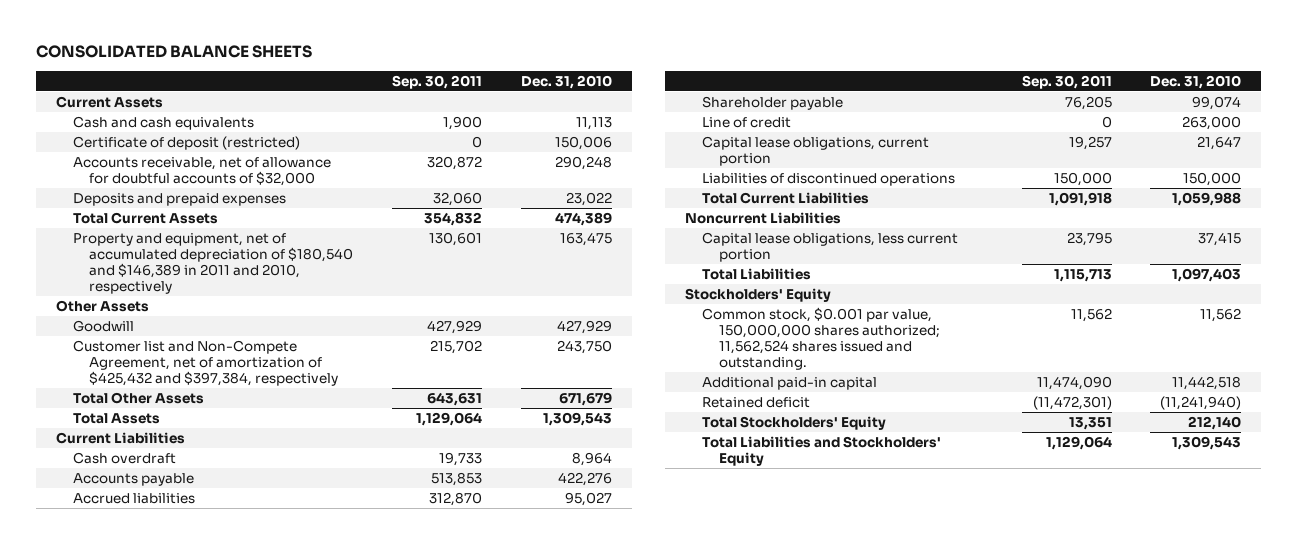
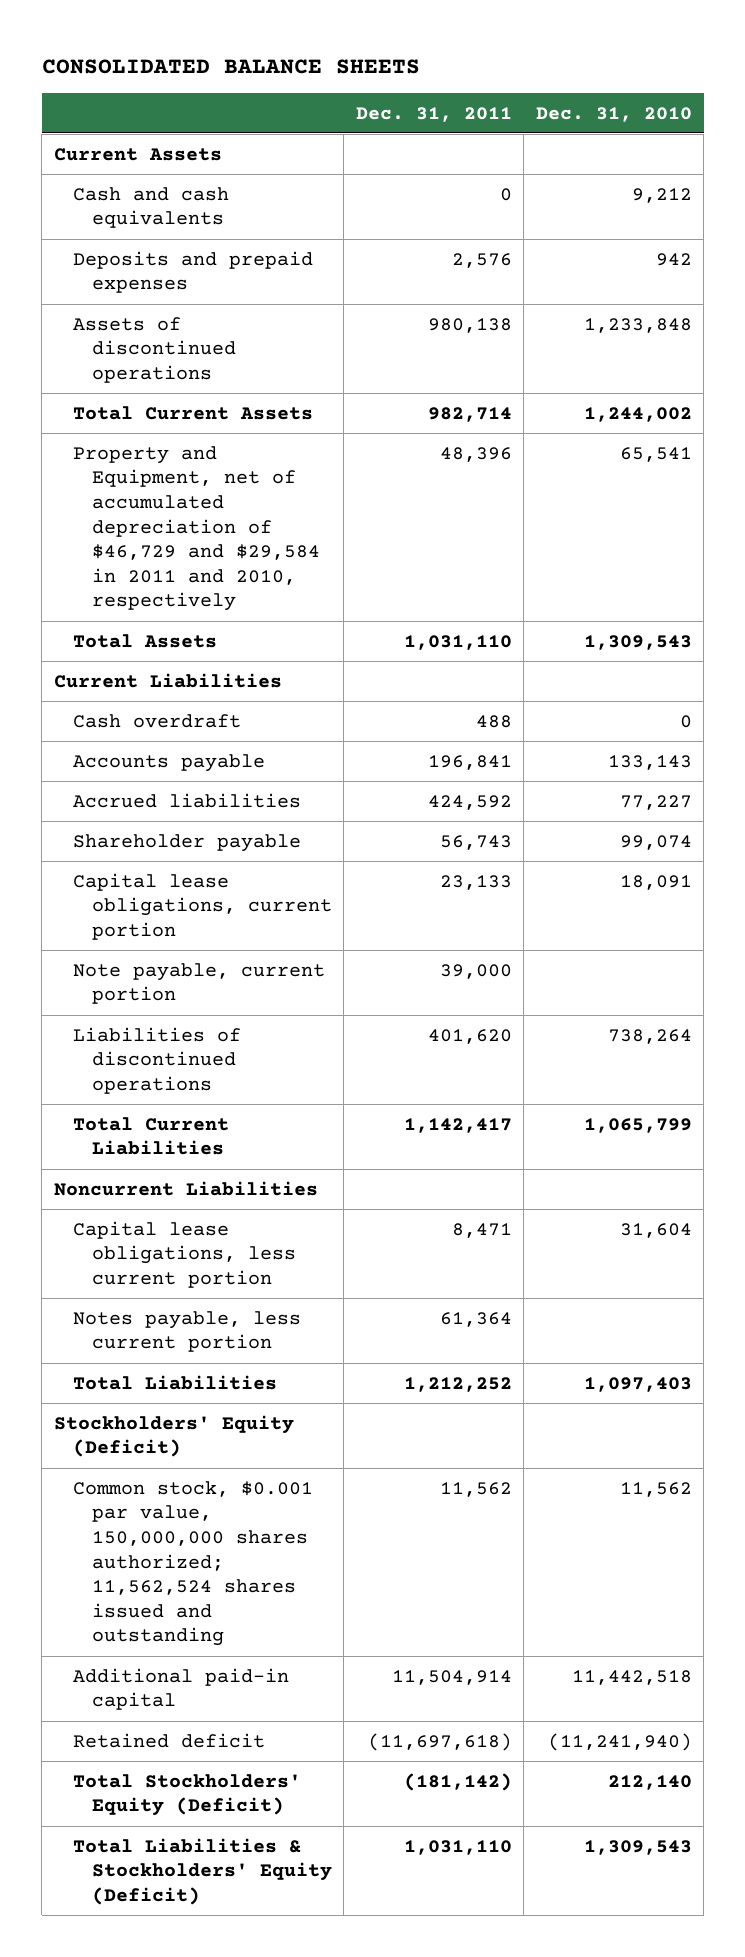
- | Sep. 30, 2011 | Dec. 31, 2010
+ | Dec. 31, 2011 | Dec. 31, 2010
- Cash and cash equivalents | 1,900 | 11,113
- Certificate of deposit (restricted) | 0 | 150,006
- Accounts receivable, net of allowance for doubtful accounts of $32,000 | 320,872 | 290,248
- Deposits and prepaid expenses | 32,060 | 23,022
- Total Current Assets | 354,832 | 474,389
- Property and equipment, net of accumulated depreciation of $180,540 and $146,389 in 2011 and 2010, respectively | 130,601 | 163,475
- Other Assets
- Goodwill | 427,929 | 427,929
- Customer list and Non-Compete Agreement, net of amortization of $425,432 and $397,384, respectively | 215,702 | 243,750
- Total Other Assets | 643,631 | 671,679
+ Cash and cash equivalents | 0 | 9,212
+ Deposits and prepaid expenses | 2,576 | 942
+ Assets of discontinued operations | 980,138 | 1,233,848
+ Total Current Assets | 982,714 | 1,244,002
+ Property and Equipment, net of accumulated depreciation of $46,729 and $29,584 in 2011 and 2010, respectively | 48,396 | 65,541
- Cash overdraft | 19,733 | 8,964
- Accounts payable | 513,853 | 422,276
- Accrued liabilities | 312,870 | 95,027
+ Cash overdraft | 488 | 0
+ Accounts payable | 196,841 | 133,143
+ Accrued liabilities | 424,592 | 77,227
- Line of credit | 0 | 263,000
- Capital lease obligations, current portion | 19,257 | 21,647
- Liabilities of discontinued operations | 150,000 | 150,000
- Total Current Liabilities | 1,091,918 | 1,059,988
+ Capital lease obligations, current portion | 23,133 | 18,091
+ Note payable, current portion | 39,000 |
+ Liabilities of discontinued operations | 401,620 | 738,264
+ Total Current Liabilities | 1,142,417 | 1,065,799
- Capital lease obligations, less current portion | 23,795 | 37,415
+ Capital lease obligations, less current portion | 8,471 | 31,604
+ Notes payable, less current portion | 61,364 |
- Stockholders' Equity
- Common stock, $0.001 par value, 150,000,000 shares authorized; 11,562,524 shares issued and outstanding. | 11,562 | 11,562
+ Stockholders' Equity (Deficit)
+ Common stock, $0.001 par value, 150,000,000 shares authorized; 11,562,524 shares issued and outstanding | 11,562 | 11,562
- Total Stockholders' Equity | 13,351 | 212,140
- Total Liabilities and Stockholders' Equity | 1,129,064 | 1,309,543
+ Total Stockholders' Equity (Deficit) | (181,142) | 212,140
+ Total Liabilities & Stockholders' Equity (Deficit) | 1,031,110 | 1,309,543

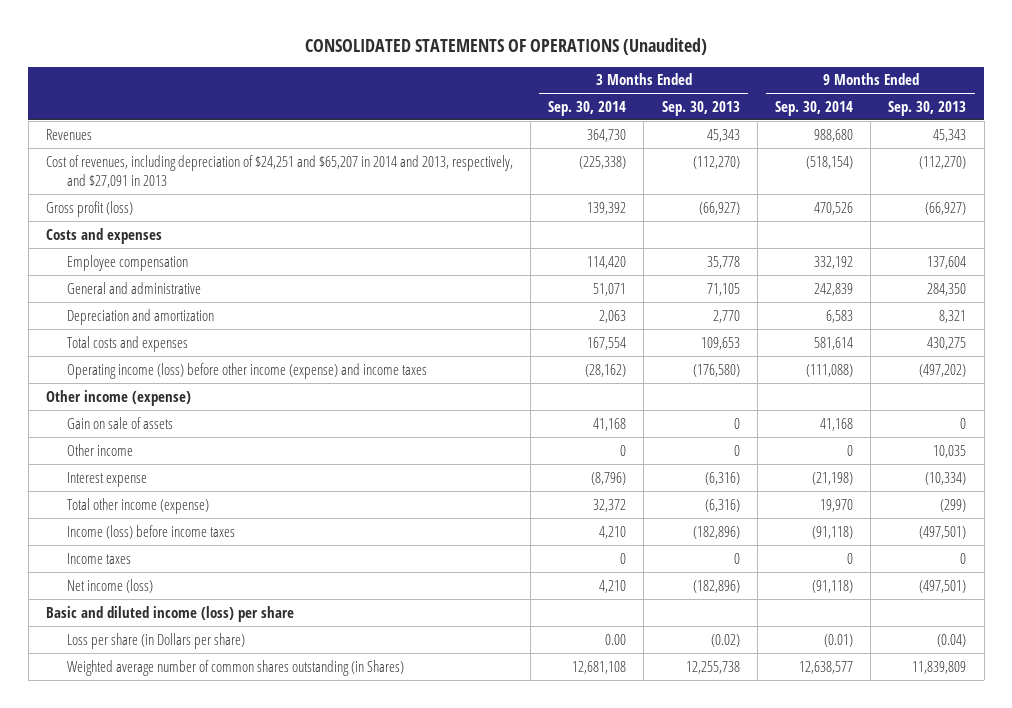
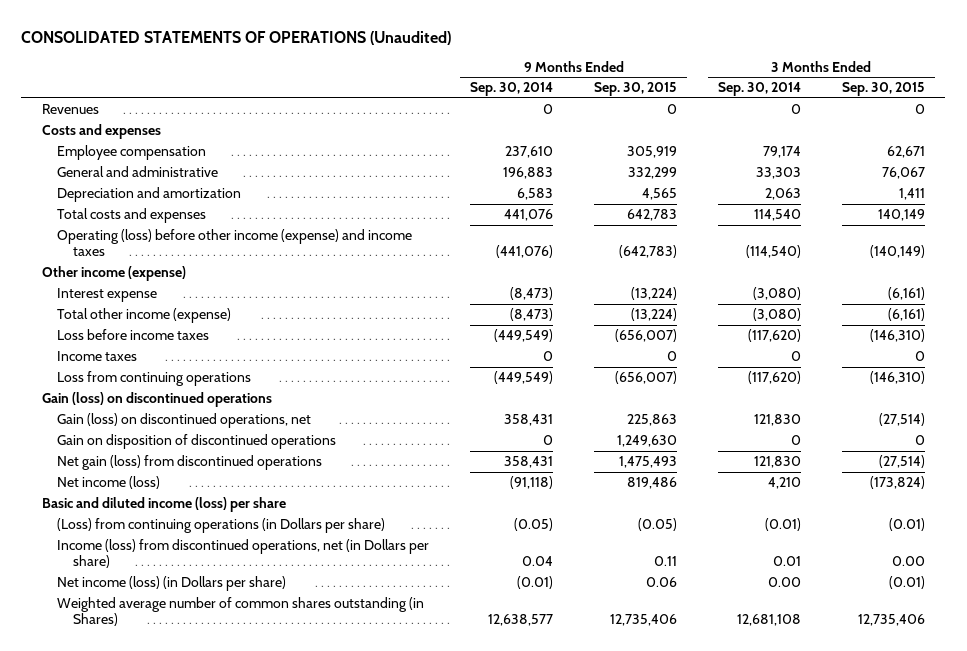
- | 3 Months Ended Sep. 30, 2014 | 3 Months Ended Sep. 30, 2013 | 9 Months Ended Sep. 30, 2014 | 9 Months Ended Sep. 30, 2013
+ | 9 Months Ended Sep. 30, 2014 | 9 Months Ended Sep. 30, 2015 | 3 Months Ended Sep. 30, 2014 | 3 Months Ended Sep. 30, 2015
- Revenues | 364,730 | 45,343 | 988,680 | 45,343
- Cost of revenues, including depreciation of $24,251 and $65,207 in 2014 and 2013, respectively, and $27,091 in 2013 | (225,338) | (112,270) | (518,154) | (112,270)
- Gross profit (loss) | 139,392 | (66,927) | 470,526 | (66,927)
+ Revenues | 0 | 0 | 0 | 0
- Employee compensation | 114,420 | 35,778 | 332,192 | 137,604
- General and administrative | 51,071 | 71,105 | 242,839 | 284,350
+ Employee compensation | 237,610 | 305,919 | 79,174 | 62,671
+ General and administrative | 196,883 | 332,299 | 33,303 | 76,067
- Total costs and expenses | 167,554 | 109,653 | 581,614 | 430,275
- Operating income (loss) before other income (expense) and income taxes | (28,162) | (176,580) | (111,088) | (497,202)
+ Total costs and expenses | 441,076 | 642,783 | 114,540 | 140,149
+ Operating (loss) before other income (expense) and income taxes | (441,076) | (642,783) | (114,540) | (140,149)
- Gain on sale of assets | 41,168 | 0 | 41,168 | 0
- Other income | 0 | 0 | 0 | 10,035
- Interest expense | (8,796) | (6,316) | (21,198) | (10,334)
- Total other income (expense) | 32,372 | (6,316) | 19,970 | (299)
- Income (loss) before income taxes | 4,210 | (182,896) | (91,118) | (497,501)
+ Interest expense | (8,473) | (13,224) | (3,080) | (6,161)
+ Total other income (expense) | (8,473) | (13,224) | (3,080) | (6,161)
+ Loss before income taxes | (449,549) | (656,007) | (117,620) | (146,310)
+ Loss from continuing operations | (449,549) | (656,007) | (117,620) | (146,310)
+ Gain (loss) on discontinued operations
+ Gain (loss) on discontinued operations, net | 358,431 | 225,863 | 121,830 | (27,514)
+ Gain on disposition of discontinued operations | 0 | 1,249,630 | 0 | 0
+ Net gain (loss) from discontinued operations | 358,431 | 1,475,493 | 121,830 | (27,514)
- Loss per share (in Dollars per share) | 0.00 | (0.02) | (0.01) | (0.04)
+ (Loss) from continuing operations (in Dollars per share) | (0.05) | (0.05) | (0.01) | (0.01)
+ Income (loss) from discontinued operations, net (in Dollars per share) | 0.04 | 0.11 | 0.01 | 0.00
+ Net income (loss) (in Dollars per share) | (0.01) | 0.06 | 0.00 | (0.01)

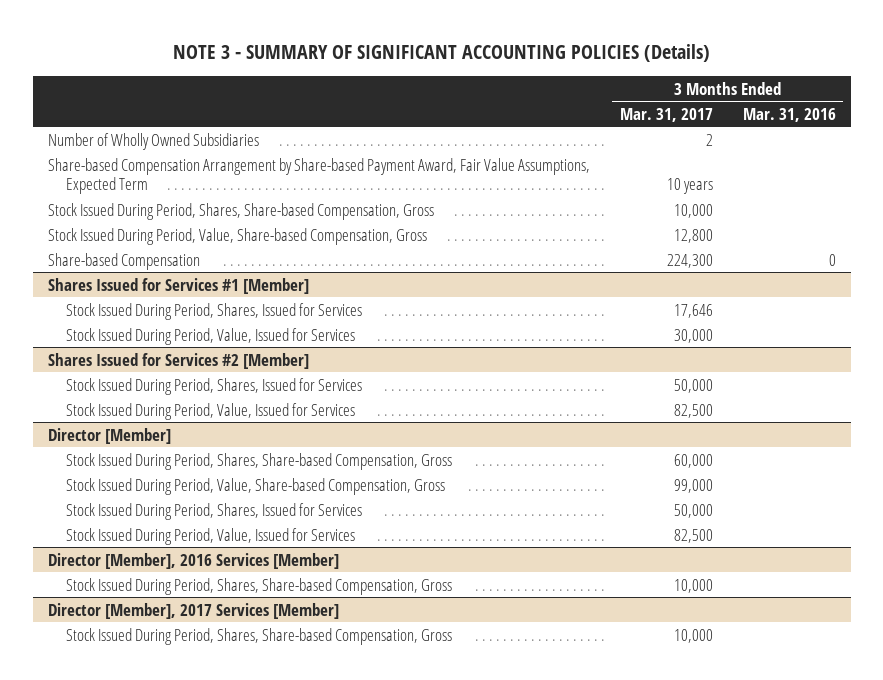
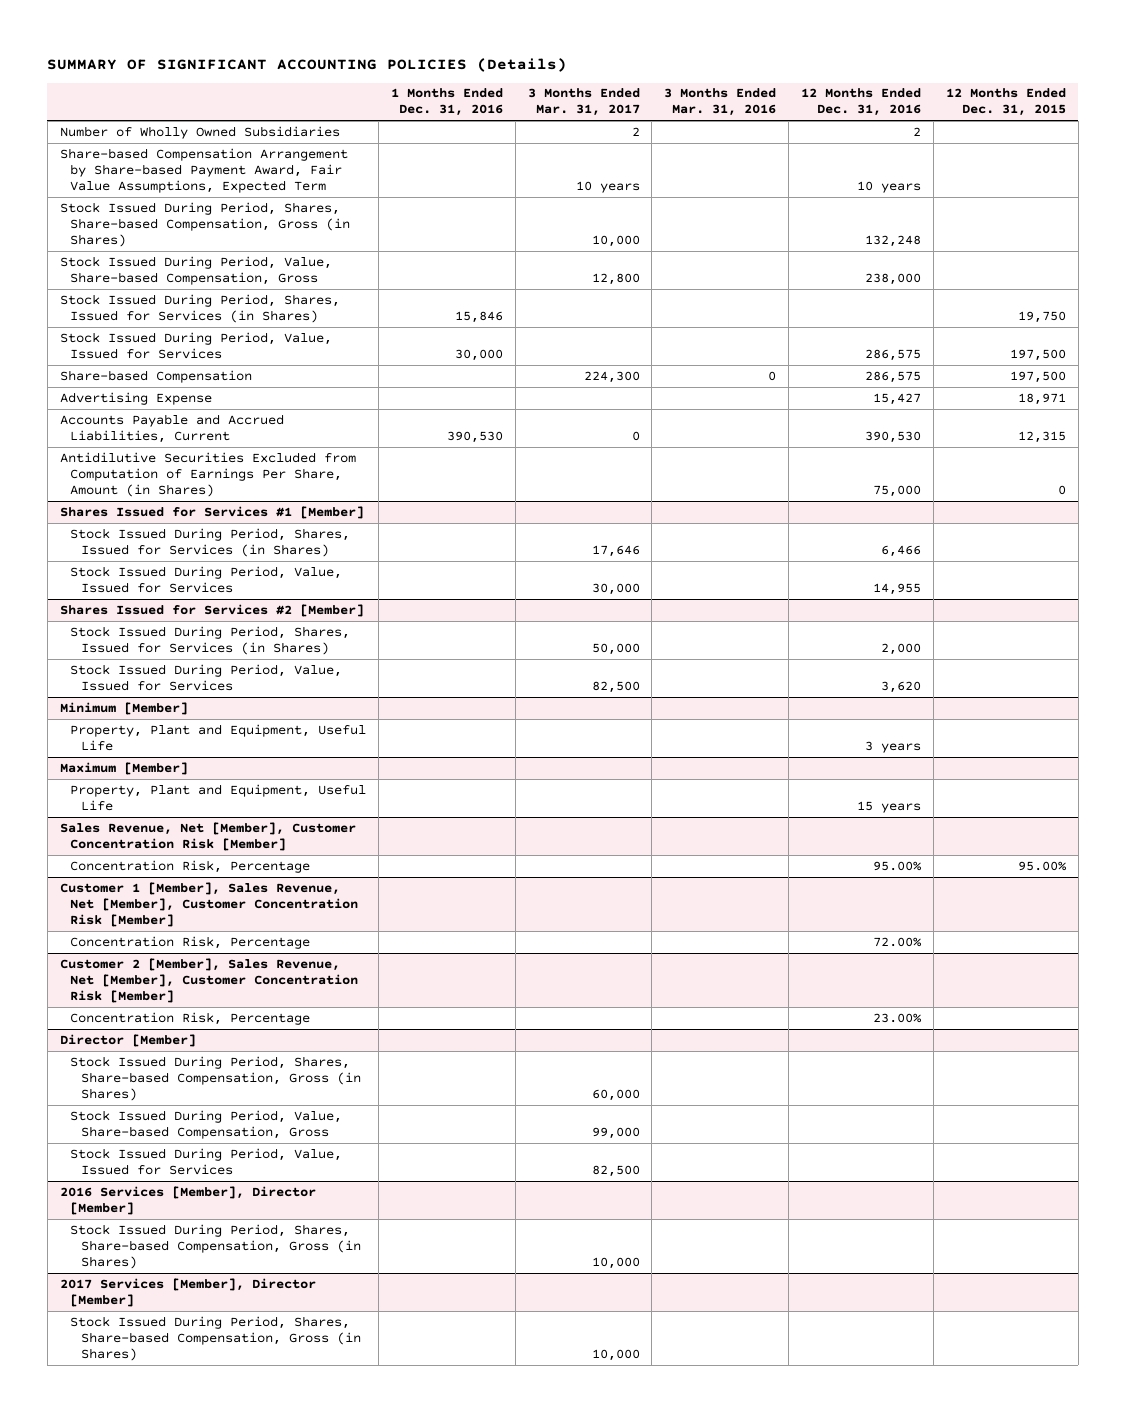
- NOTE 3 - SUMMARY OF SIGNIFICANT ACCOUNTING POLICIES (Details)
+ SUMMARY OF SIGNIFICANT ACCOUNTING POLICIES (Details)
- | 3 Months Ended Mar. 31, 2017 | 3 Months Ended Mar. 31, 2016
+ | 1 Months Ended Dec. 31, 2016 | 3 Months Ended Mar. 31, 2017 | 3 Months Ended Mar. 31, 2016 | 12 Months Ended Dec. 31, 2016 | 12 Months Ended Dec. 31, 2015
- Stock Issued During Period, Shares, Share-based Compensation, Gross | 10,000 |
+ Stock Issued During Period, Shares, Share-based Compensation, Gross (in Shares) | | 10,000 | | 132,248 |
+ Stock Issued During Period, Shares, Issued for Services (in Shares) | 15,846 | | | | 19,750
+ Stock Issued During Period, Value, Issued for Services | 30,000 | | | 286,575 | 197,500
+ Advertising Expense | | | | 15,427 | 18,971
+ Accounts Payable and Accrued Liabilities, Current | 390,530 | 0 | | 390,530 | 12,315
+ Antidilutive Securities Excluded from Computation of Earnings Per Share, Amount (in Shares) | | | | 75,000 | 0
@ Shares Issued for Services #1 [Member]
- Stock Issued During Period, Shares, Issued for Services | 17,646 |
+ Stock Issued During Period, Shares, Issued for Services (in Shares) | | 17,646 | | 6,466 |
@ Shares Issued for Services #2 [Member]
- Stock Issued During Period, Shares, Issued for Services | 50,000 |
+ Stock Issued During Period, Shares, Issued for Services (in Shares) | | 50,000 | | 2,000 |
+ Minimum [Member]
+ Property, Plant and Equipment, Useful Life | | | | 3 years |
+ Maximum [Member]
+ Property, Plant and Equipment, Useful Life | | | | 15 years |
+ Sales Revenue, Net [Member], Customer Concentration Risk [Member]
+ Concentration Risk, Percentage | | | | 95.00% | 95.00%
+ Customer 1 [Member], Sales Revenue, Net [Member], Customer Concentration Risk [Member]
+ Concentration Risk, Percentage | | | | 72.00% |
+ Customer 2 [Member], Sales Revenue, Net [Member], Customer Concentration Risk [Member]
+ Concentration Risk, Percentage | | | | 23.00% |
@ Director [Member]
- Stock Issued During Period, Shares, Share-based Compensation, Gross | 60,000 |
+ Stock Issued During Period, Shares, Share-based Compensation, Gross (in Shares) | | 60,000 | | |
- Stock Issued During Period, Shares, Issued for Services | 50,000 |
- Director [Member], 2016 Services [Member]
- Stock Issued During Period, Shares, Share-based Compensation, Gross | 10,000 |
- Director [Member], 2017 Services [Member]
- Stock Issued During Period, Shares, Share-based Compensation, Gross | 10,000 |
+ 2016 Services [Member], Director [Member]
+ Stock Issued During Period, Shares, Share-based Compensation, Gross (in Shares) | | 10,000 | | |
+ 2017 Services [Member], Director [Member]
+ Stock Issued During Period, Shares, Share-based Compensation, Gross (in Shares) | | 10,000 | | |

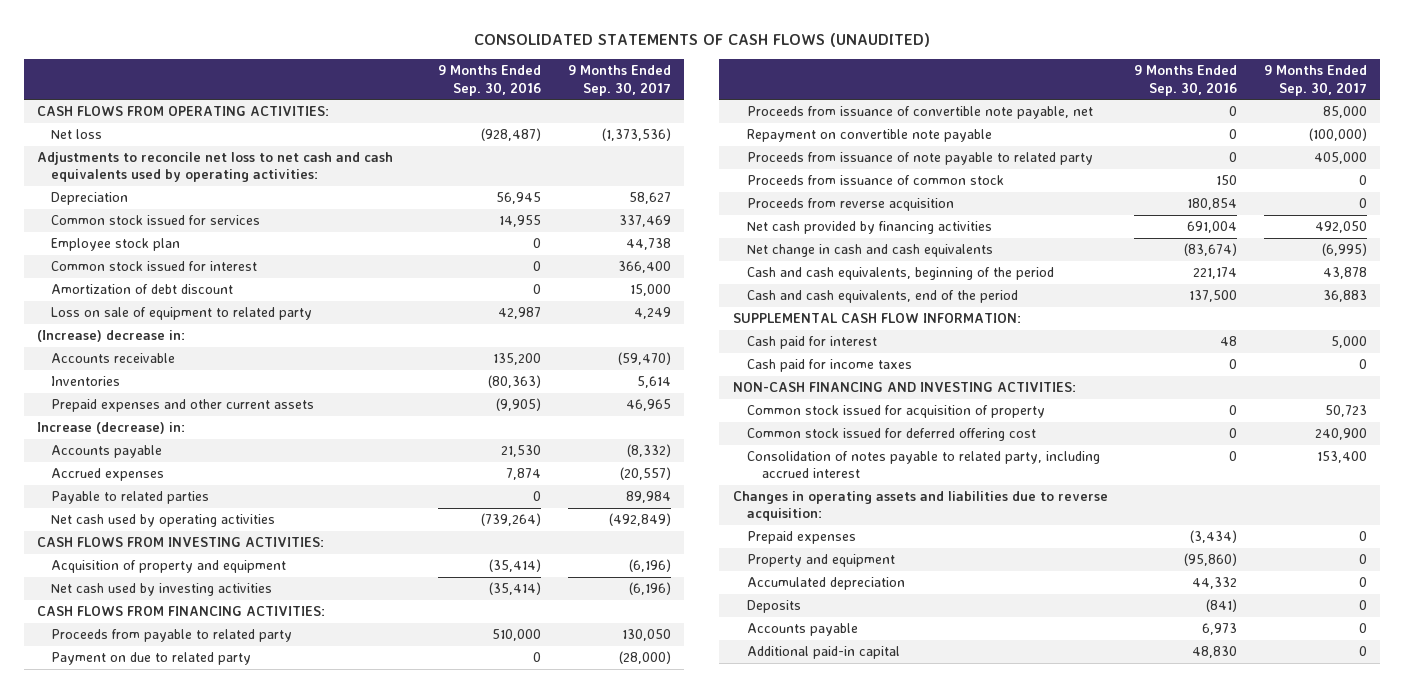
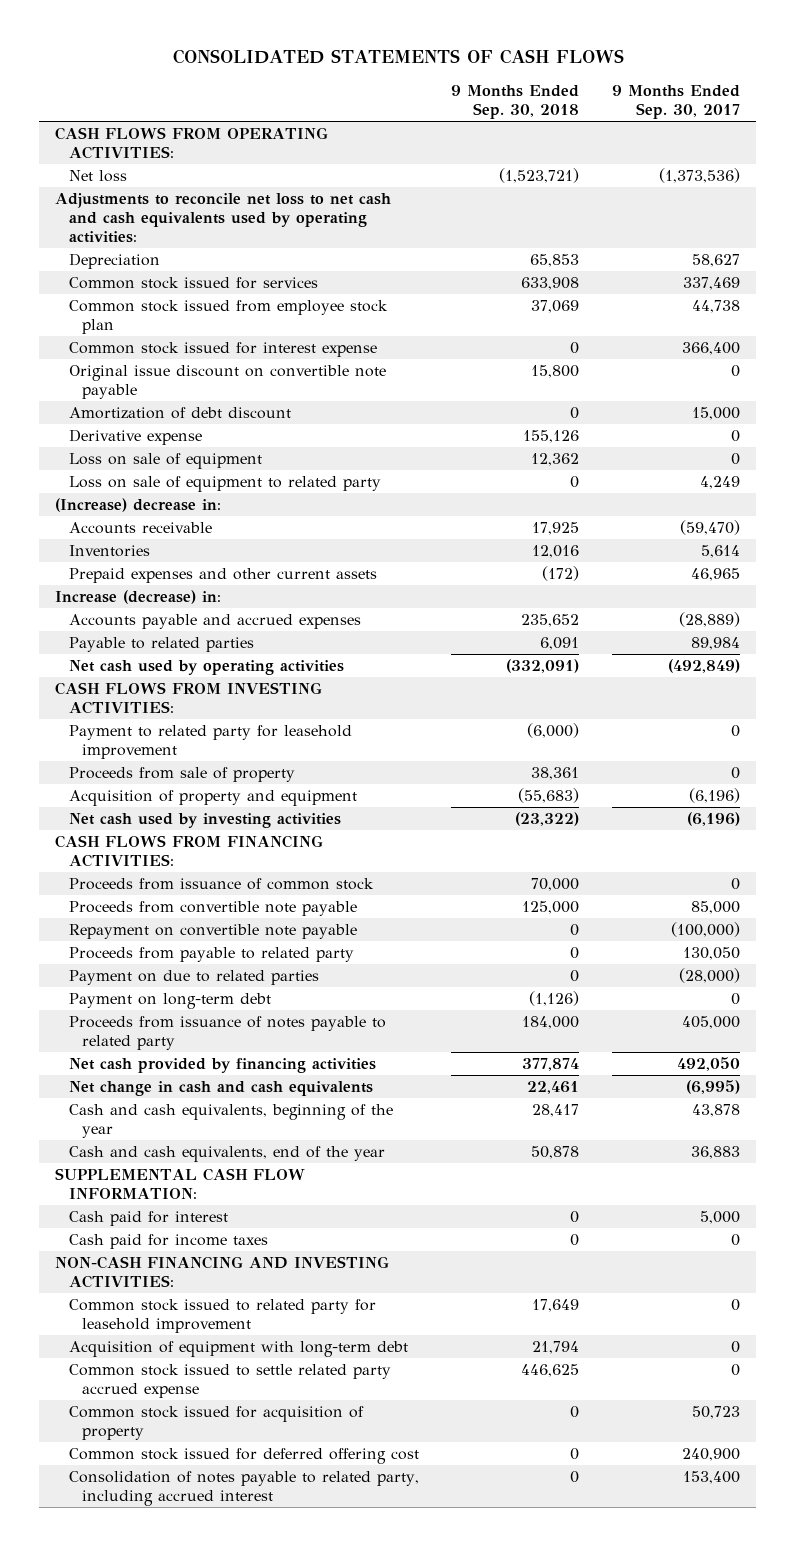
- CONSOLIDATED STATEMENTS OF CASH FLOWS (UNAUDITED)
+ CONSOLIDATED STATEMENTS OF CASH FLOWS
- | 9 Months Ended Sep. 30, 2016 | 9 Months Ended Sep. 30, 2017
+ | 9 Months Ended Sep. 30, 2018 | 9 Months Ended Sep. 30, 2017
- Employee stock plan | 0 | 44,738
- Common stock issued for interest | 0 | 366,400
+ Common stock issued from employee stock plan | 37,069 | 44,738
+ Common stock issued for interest expense | 0 | 366,400
+ Original issue discount on convertible note payable | 15,800 | 0
+ Derivative expense | 155,126 | 0
+ Loss on sale of equipment | 12,362 | 0
- Accounts payable | 21,530 | (8,332)
- Accrued expenses | 7,874 | (20,557)
+ Accounts payable and accrued expenses | 235,652 | (28,889)
+ Payment to related party for leasehold improvement | (6,000) | 0
+ Proceeds from sale of property | 38,361 | 0
- Payment on due to related party | 0 | (28,000)
- Proceeds from issuance of convertible note payable, net | 0 | 85,000
- Proceeds from issuance of note payable to related party | 0 | 405,000
- Proceeds from reverse acquisition | 180,854 | 0
+ Proceeds from convertible note payable | 125,000 | 85,000
moved down: Repayment on convertible note payable | 0 | (100,000)
moved down: Proceeds from payable to related party | 0 | 130,050
+ Payment on due to related parties | 0 | (28,000)
+ Payment on long-term debt | (1,126) | 0
+ Proceeds from issuance of notes payable to related party | 184,000 | 405,000
- Cash and cash equivalents, beginning of the period | 221,174 | 43,878
- Cash and cash equivalents, end of the period | 137,500 | 36,883
+ Cash and cash equivalents, beginning of the year | 28,417 | 43,878
+ Cash and cash equivalents, end of the year | 50,878 | 36,883
+ Common stock issued to related party for leasehold improvement | 17,649 | 0
+ Acquisition of equipment with long-term debt | 21,794 | 0
+ Common stock issued to settle related party accrued expense | 446,625 | 0
- Changes in operating assets and liabilities due to reverse acquisition:
- Prepaid expenses | (3,434) | 0
- Property and equipment | (95,860) | 0
- Accumulated depreciation | 44,332 | 0
- Deposits | (841) | 0
- Accounts payable | 6,973 | 0
- Additional paid-in capital | 48,830 | 0

